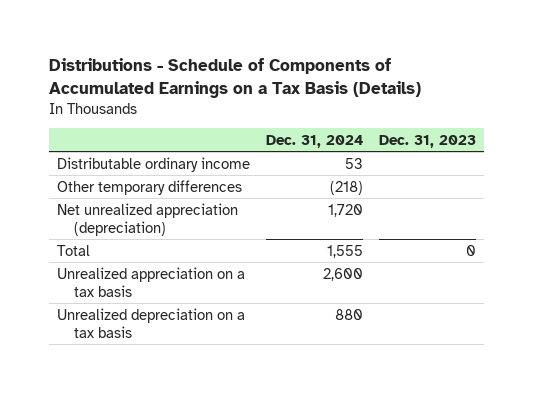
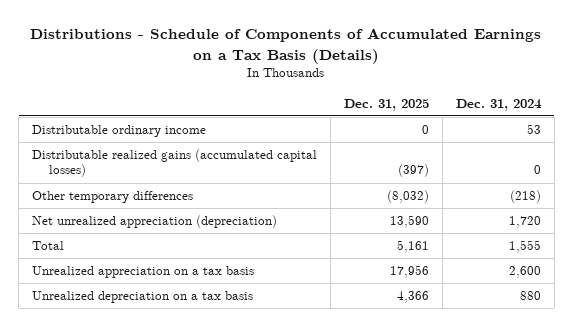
- | Dec. 31, 2024 | Dec. 31, 2023
+ | Dec. 31, 2025 | Dec. 31, 2024
+ Distributable realized gains (accumulated capital losses) | (397) | 0

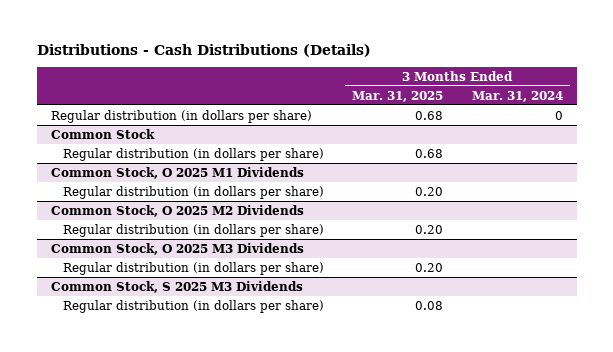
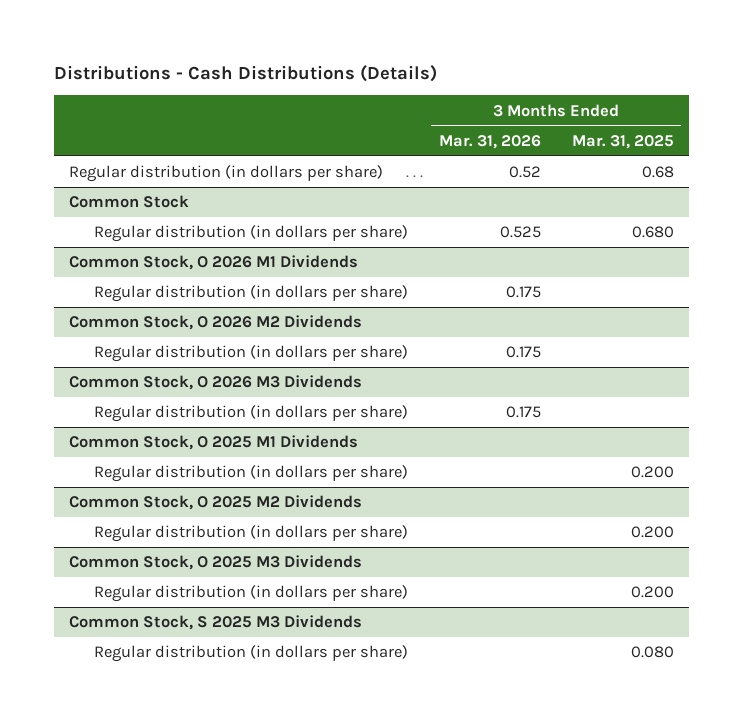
- | 3 Months Ended Mar. 31, 2025 | 3 Months Ended Mar. 31, 2024
+ | 3 Months Ended Mar. 31, 2026 | 3 Months Ended Mar. 31, 2025
@ Common Stock
- Regular distribution (in dollars per share) | 0.68 |
+ Regular distribution (in dollars per share) | 0.525 | 0.680
+ Common Stock, O 2026 M1 Dividends
+ Regular distribution (in dollars per share) | 0.175 |
+ Common Stock, O 2026 M2 Dividends
+ Regular distribution (in dollars per share) | 0.175 |
+ Common Stock, O 2026 M3 Dividends
+ Regular distribution (in dollars per share) | 0.175 |
@ Common Stock, O 2025 M1 Dividends
- Regular distribution (in dollars per share) | 0.20 |
+ Regular distribution (in dollars per share) | | 0.200
@ Common Stock, O 2025 M2 Dividends
- Regular distribution (in dollars per share) | 0.20 |
+ Regular distribution (in dollars per share) | | 0.200
@ Common Stock, O 2025 M3 Dividends
- Regular distribution (in dollars per share) | 0.20 |
+ Regular distribution (in dollars per share) | | 0.200
@ Common Stock, S 2025 M3 Dividends
- Regular distribution (in dollars per share) | 0.08 |
+ Regular distribution (in dollars per share) | | 0.080

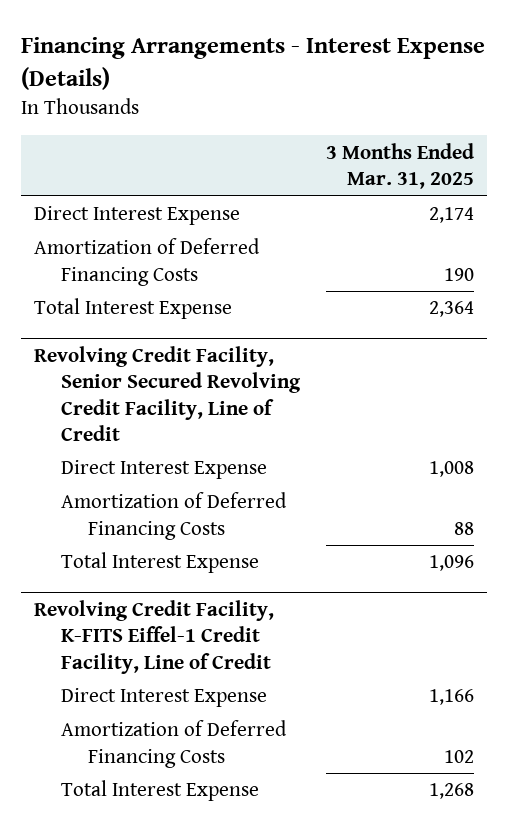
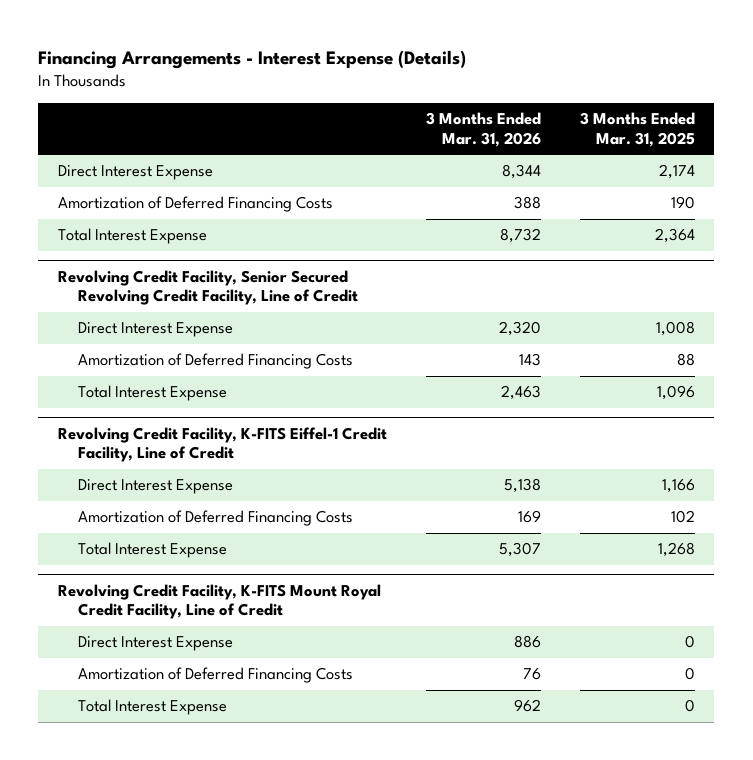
- | 3 Months Ended Mar. 31, 2025
+ | 3 Months Ended Mar. 31, 2026 | 3 Months Ended Mar. 31, 2025
+ Revolving Credit Facility, K-FITS Mount Royal Credit Facility, Line of Credit
+ Direct Interest Expense | 886 | 0
+ Amortization of Deferred Financing Costs | 76 | 0
+ Total Interest Expense | 962 | 0

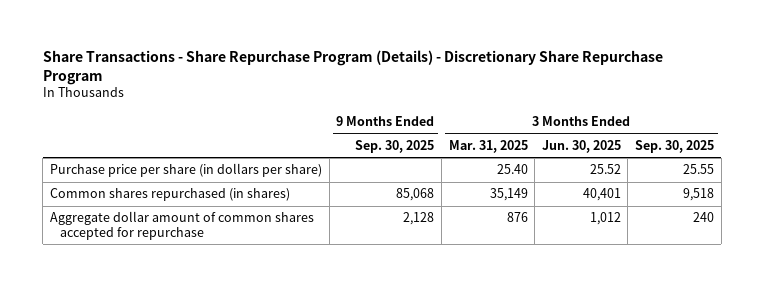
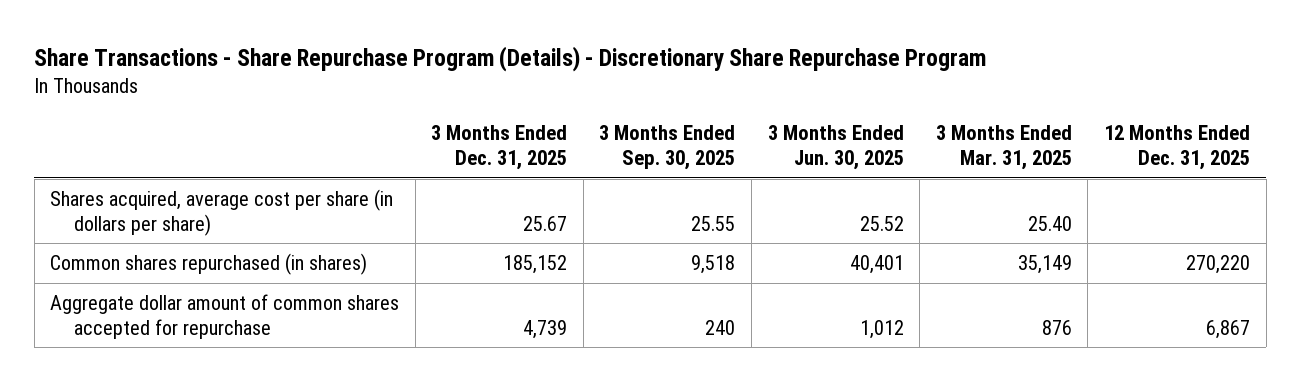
- | 9 Months Ended Sep. 30, 2025 | 3 Months Ended Mar. 31, 2025 | 3 Months Ended Jun. 30, 2025 | 3 Months Ended Sep. 30, 2025
+ | 3 Months Ended Dec. 31, 2025 | 3 Months Ended Sep. 30, 2025 | 3 Months Ended Jun. 30, 2025 | 3 Months Ended Mar. 31, 2025 | 12 Months Ended Dec. 31, 2025
- Purchase price per share (in dollars per share) | | 25.40 | 25.52 | 25.55
+ Shares acquired, average cost per share (in dollars per share) | 25.67 | 25.55 | 25.52 | 25.40 |

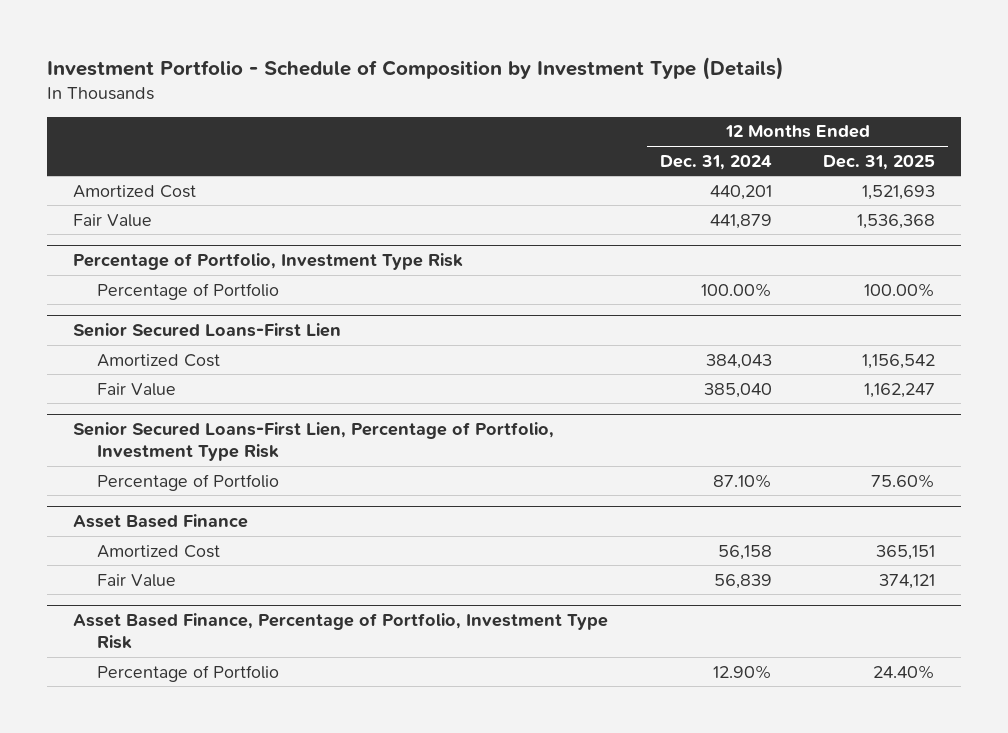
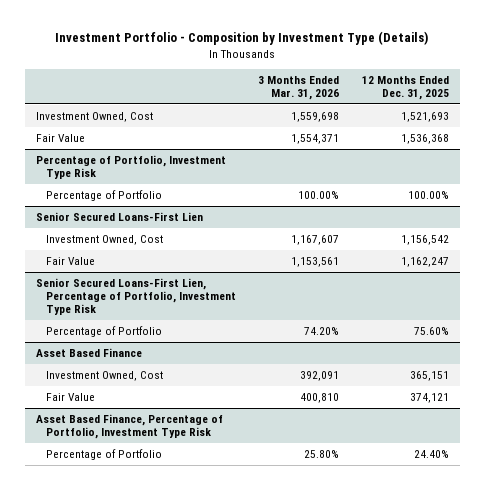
- Investment Portfolio - Schedule of Composition by Investment Type (Details)
+ Investment Portfolio - Composition by Investment Type (Details)
- | 12 Months Ended Dec. 31, 2024 | 12 Months Ended Dec. 31, 2025
+ | 3 Months Ended Mar. 31, 2026 | 12 Months Ended Dec. 31, 2025
- Amortized Cost | 440,201 | 1,521,693
+ Investment Owned, Cost | 1,559,698 | 1,521,693
@ Senior Secured Loans-First Lien
- Amortized Cost | 384,043 | 1,156,542
+ Investment Owned, Cost | 1,167,607 | 1,156,542
@ Asset Based Finance
- Amortized Cost | 56,158 | 365,151
+ Investment Owned, Cost | 392,091 | 365,151

